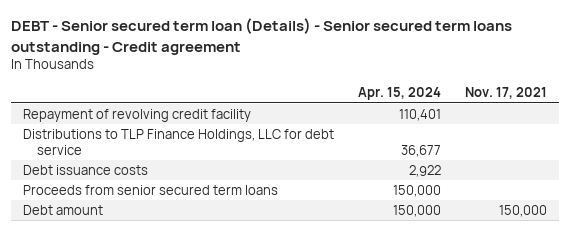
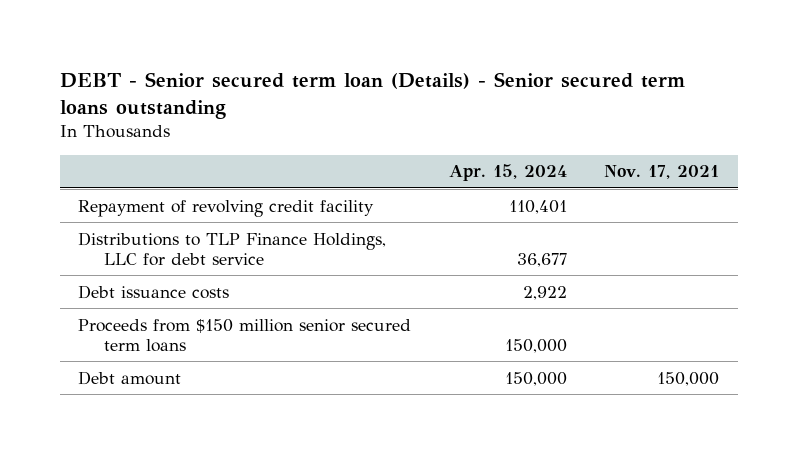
- DEBT - Senior secured term loan (Details) - Senior secured term loans outstanding - Credit agreement
+ DEBT - Senior secured term loan (Details) - Senior secured term loans outstanding
- Proceeds from senior secured term loans | 150,000 |
+ Proceeds from $150 million senior secured term loans | 150,000 |

